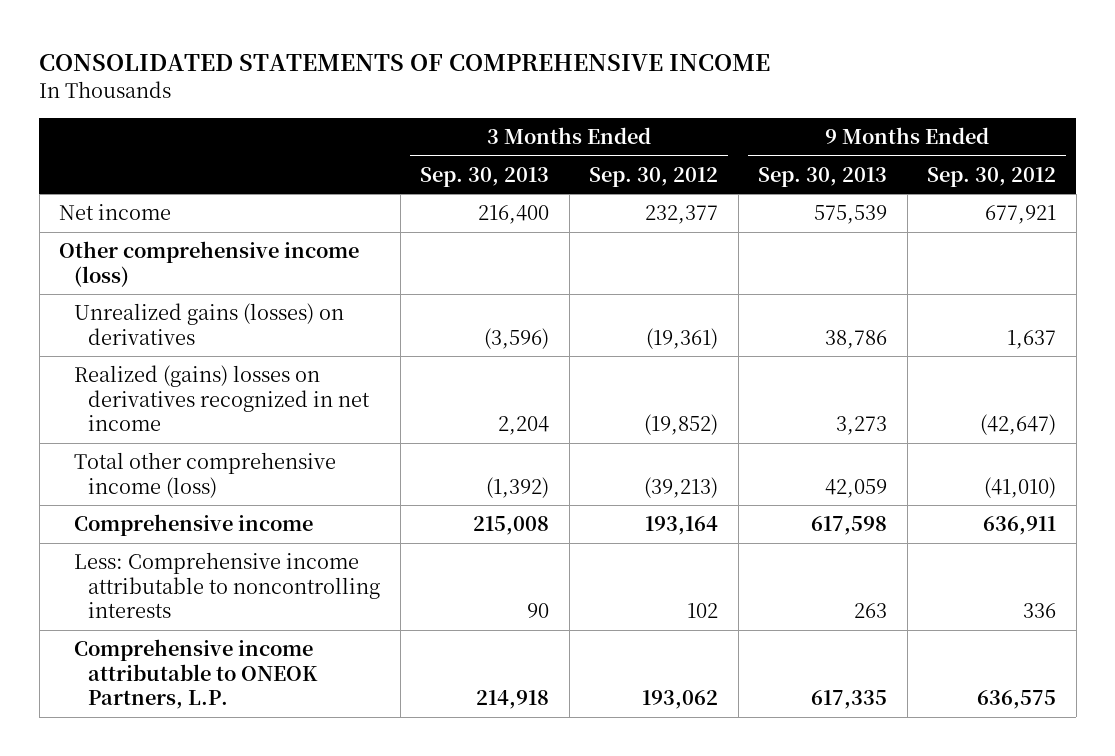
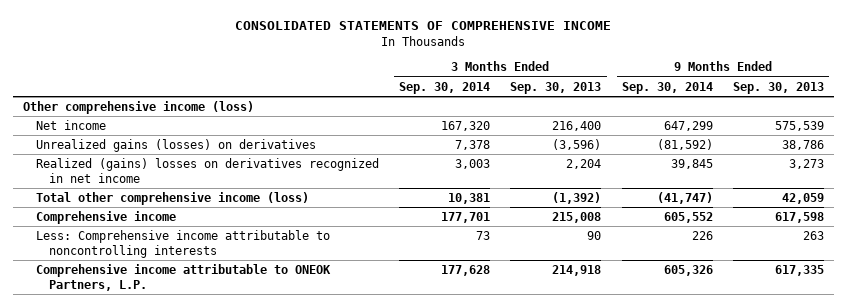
- | 3 Months Ended Sep. 30, 2013 | 3 Months Ended Sep. 30, 2012 | 9 Months Ended Sep. 30, 2013 | 9 Months Ended Sep. 30, 2012
+ | 3 Months Ended Sep. 30, 2014 | 3 Months Ended Sep. 30, 2013 | 9 Months Ended Sep. 30, 2014 | 9 Months Ended Sep. 30, 2013
moved down: Net income | 167,320 | 216,400 | 647,299 | 575,539

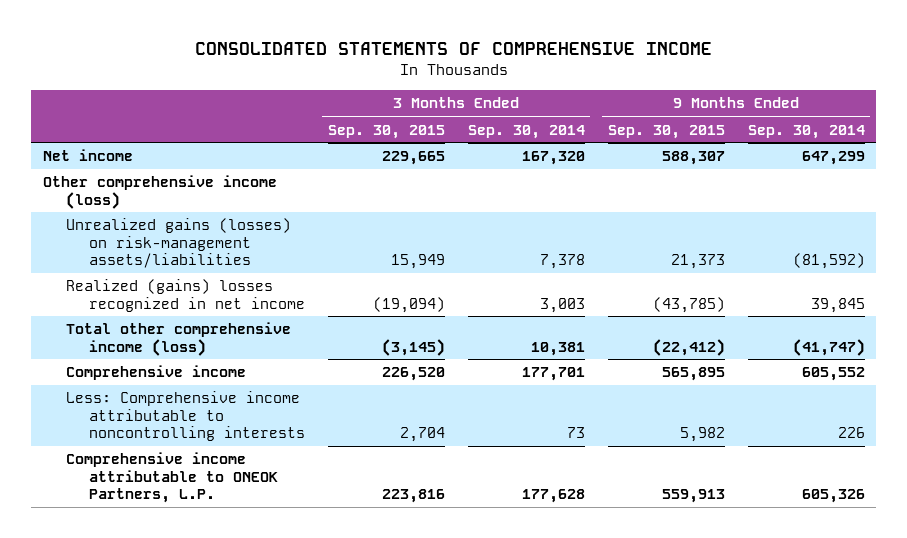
- | 3 Months Ended Sep. 30, 2014 | 3 Months Ended Sep. 30, 2013 | 9 Months Ended Sep. 30, 2014 | 9 Months Ended Sep. 30, 2013
+ | 3 Months Ended Sep. 30, 2015 | 3 Months Ended Sep. 30, 2014 | 9 Months Ended Sep. 30, 2015 | 9 Months Ended Sep. 30, 2014
- Unrealized gains (losses) on derivatives | 7,378 | (3,596) | (81,592) | 38,786
- Realized (gains) losses on derivatives recognized in net income | 3,003 | 2,204 | 39,845 | 3,273
moved down: Other comprehensive income (loss)
+ Unrealized gains (losses) on risk-management assets/liabilities | 15,949 | 7,378 | 21,373 | (81,592)
+ Realized (gains) losses recognized in net income | (19,094) | 3,003 | (43,785) | 39,845

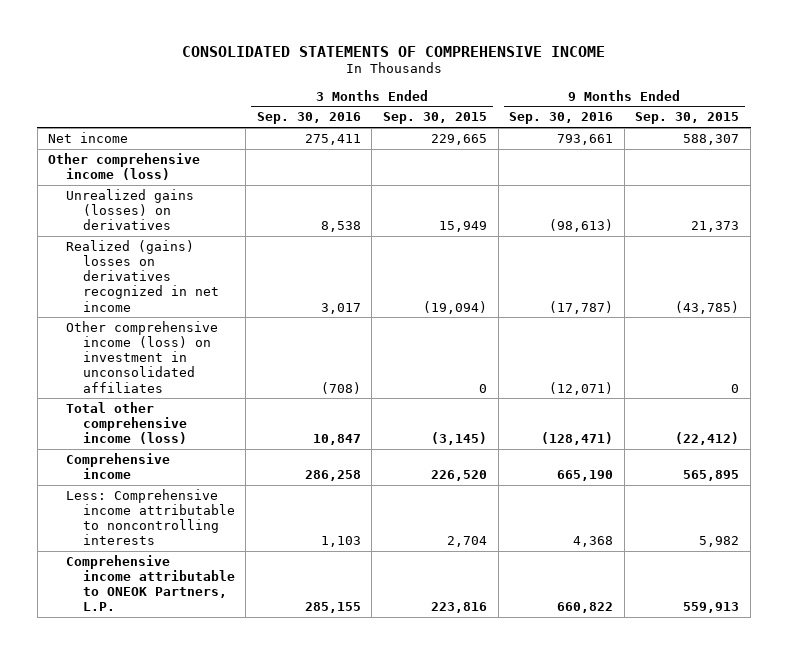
- | 3 Months Ended Sep. 30, 2015 | 3 Months Ended Sep. 30, 2014 | 9 Months Ended Sep. 30, 2015 | 9 Months Ended Sep. 30, 2014
+ | 3 Months Ended Sep. 30, 2016 | 3 Months Ended Sep. 30, 2015 | 9 Months Ended Sep. 30, 2016 | 9 Months Ended Sep. 30, 2015
- Unrealized gains (losses) on risk-management assets/liabilities | 15,949 | 7,378 | 21,373 | (81,592)
- Realized (gains) losses recognized in net income | (19,094) | 3,003 | (43,785) | 39,845
+ Unrealized gains (losses) on derivatives | 8,538 | 15,949 | (98,613) | 21,373
+ Realized (gains) losses on derivatives recognized in net income | 3,017 | (19,094) | (17,787) | (43,785)
+ Other comprehensive income (loss) on investment in unconsolidated affiliates | (708) | 0 | (12,071) | 0

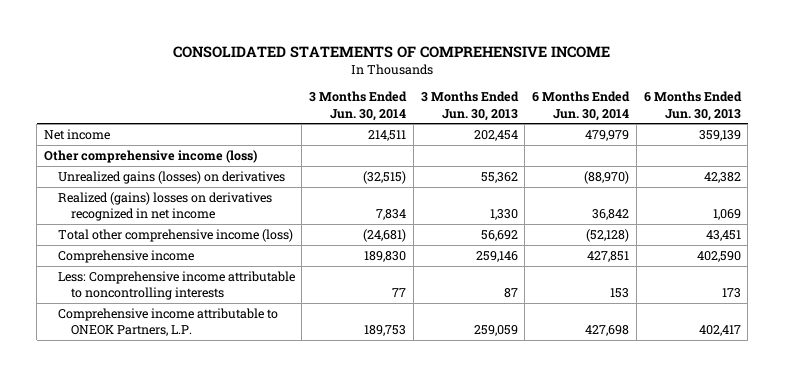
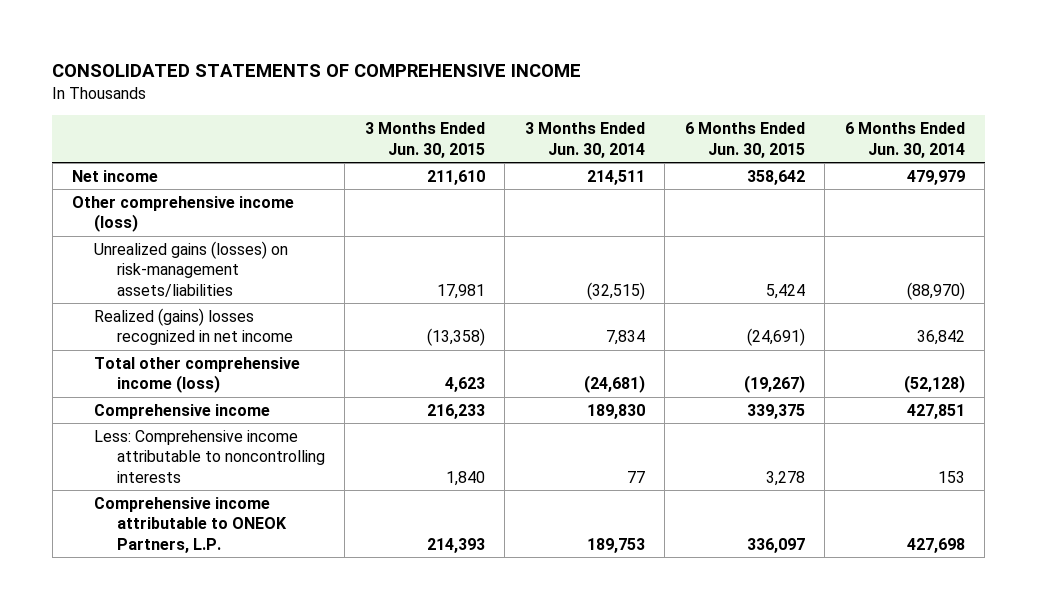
- | 3 Months Ended Jun. 30, 2014 | 3 Months Ended Jun. 30, 2013 | 6 Months Ended Jun. 30, 2014 | 6 Months Ended Jun. 30, 2013
+ | 3 Months Ended Jun. 30, 2015 | 3 Months Ended Jun. 30, 2014 | 6 Months Ended Jun. 30, 2015 | 6 Months Ended Jun. 30, 2014
- Unrealized gains (losses) on derivatives | (32,515) | 55,362 | (88,970) | 42,382
- Realized (gains) losses on derivatives recognized in net income | 7,834 | 1,330 | 36,842 | 1,069
+ Unrealized gains (losses) on risk-management assets/liabilities | 17,981 | (32,515) | 5,424 | (88,970)
+ Realized (gains) losses recognized in net income | (13,358) | 7,834 | (24,691) | 36,842

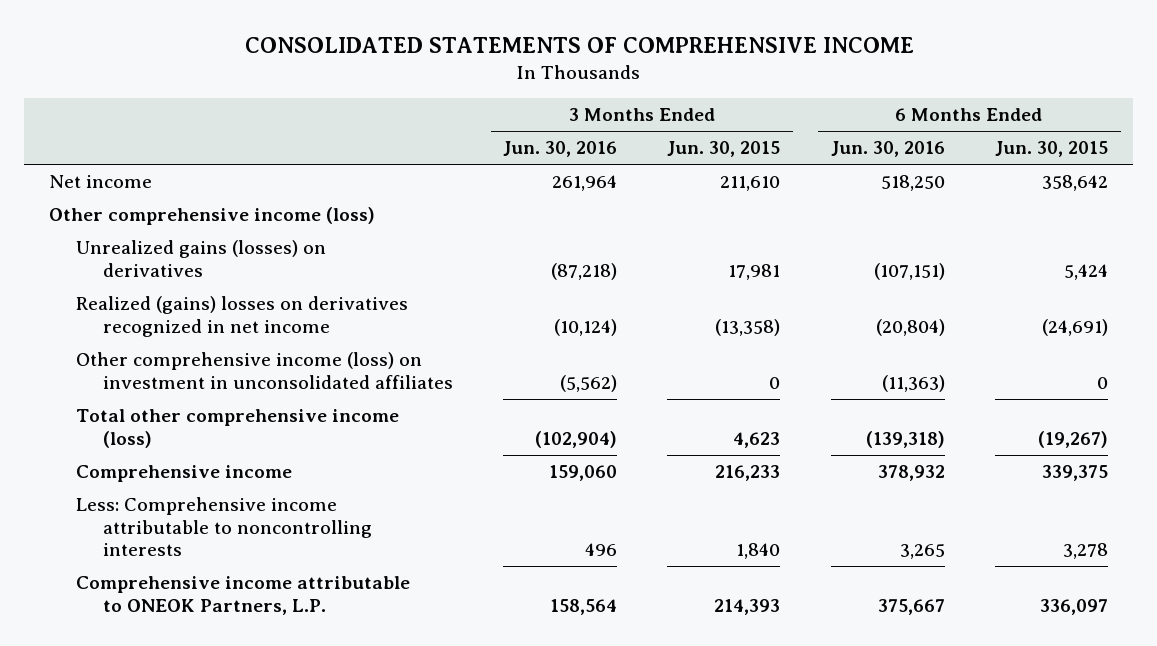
- | 3 Months Ended Jun. 30, 2015 | 3 Months Ended Jun. 30, 2014 | 6 Months Ended Jun. 30, 2015 | 6 Months Ended Jun. 30, 2014
+ | 3 Months Ended Jun. 30, 2016 | 3 Months Ended Jun. 30, 2015 | 6 Months Ended Jun. 30, 2016 | 6 Months Ended Jun. 30, 2015
- Unrealized gains (losses) on risk-management assets/liabilities | 17,981 | (32,515) | 5,424 | (88,970)
- Realized (gains) losses recognized in net income | (13,358) | 7,834 | (24,691) | 36,842
+ Unrealized gains (losses) on derivatives | (87,218) | 17,981 | (107,151) | 5,424
+ Realized (gains) losses on derivatives recognized in net income | (10,124) | (13,358) | (20,804) | (24,691)
+ Other comprehensive income (loss) on investment in unconsolidated affiliates | (5,562) | 0 | (11,363) | 0

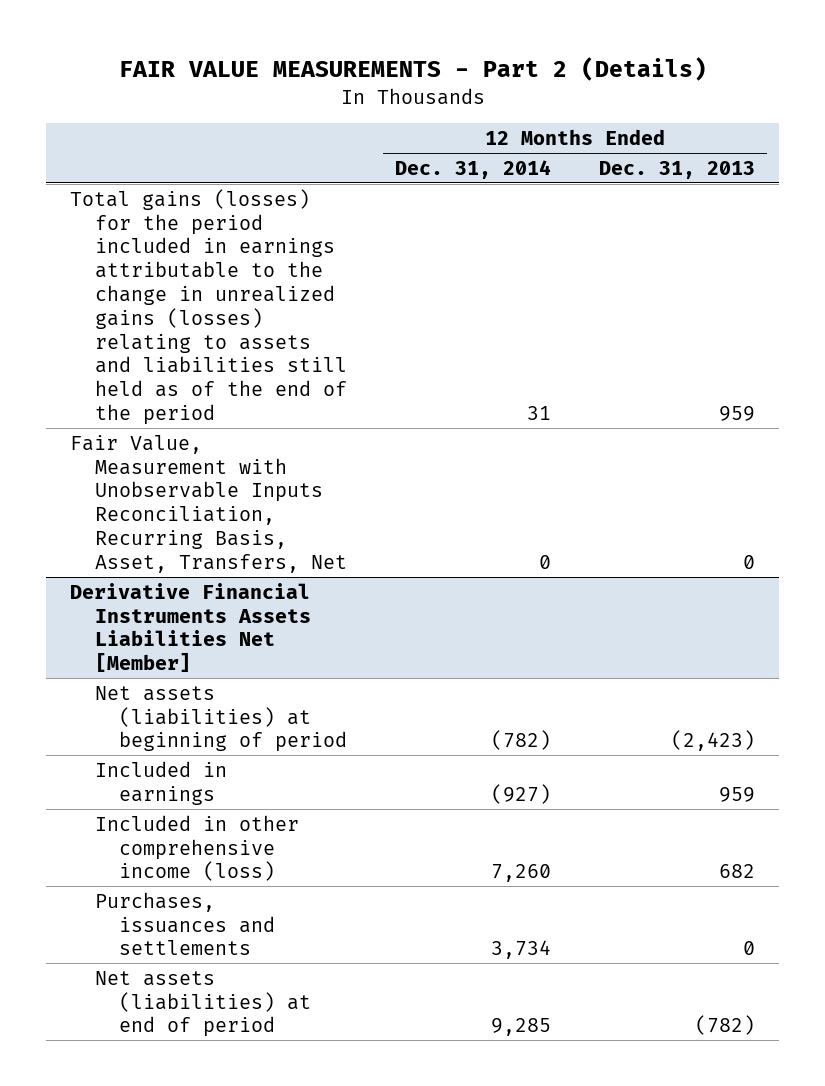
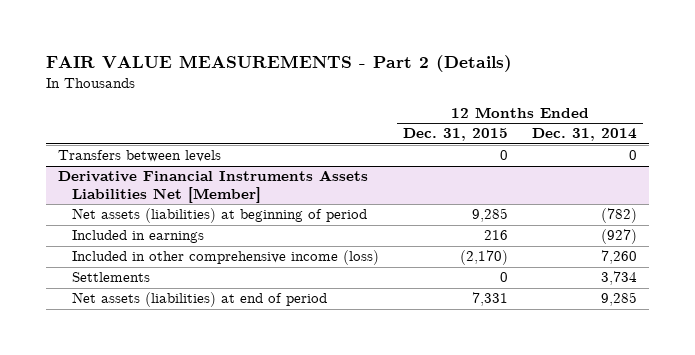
- | 12 Months Ended Dec. 31, 2014 | 12 Months Ended Dec. 31, 2013
+ | 12 Months Ended Dec. 31, 2015 | 12 Months Ended Dec. 31, 2014
- Total gains (losses) for the period included in earnings attributable to the change in unrealized gains (losses) relating to assets and liabilities still held as of the end of the period | 31 | 959
- Fair Value, Measurement with Unobservable Inputs Reconciliation, Recurring Basis, Asset, Transfers, Net | 0 | 0
+ Transfers between levels | 0 | 0
@ Derivative Financial Instruments Assets Liabilities Net [Member]
- Purchases, issuances and settlements | 3,734 | 0
+ Settlements | 0 | 3,734

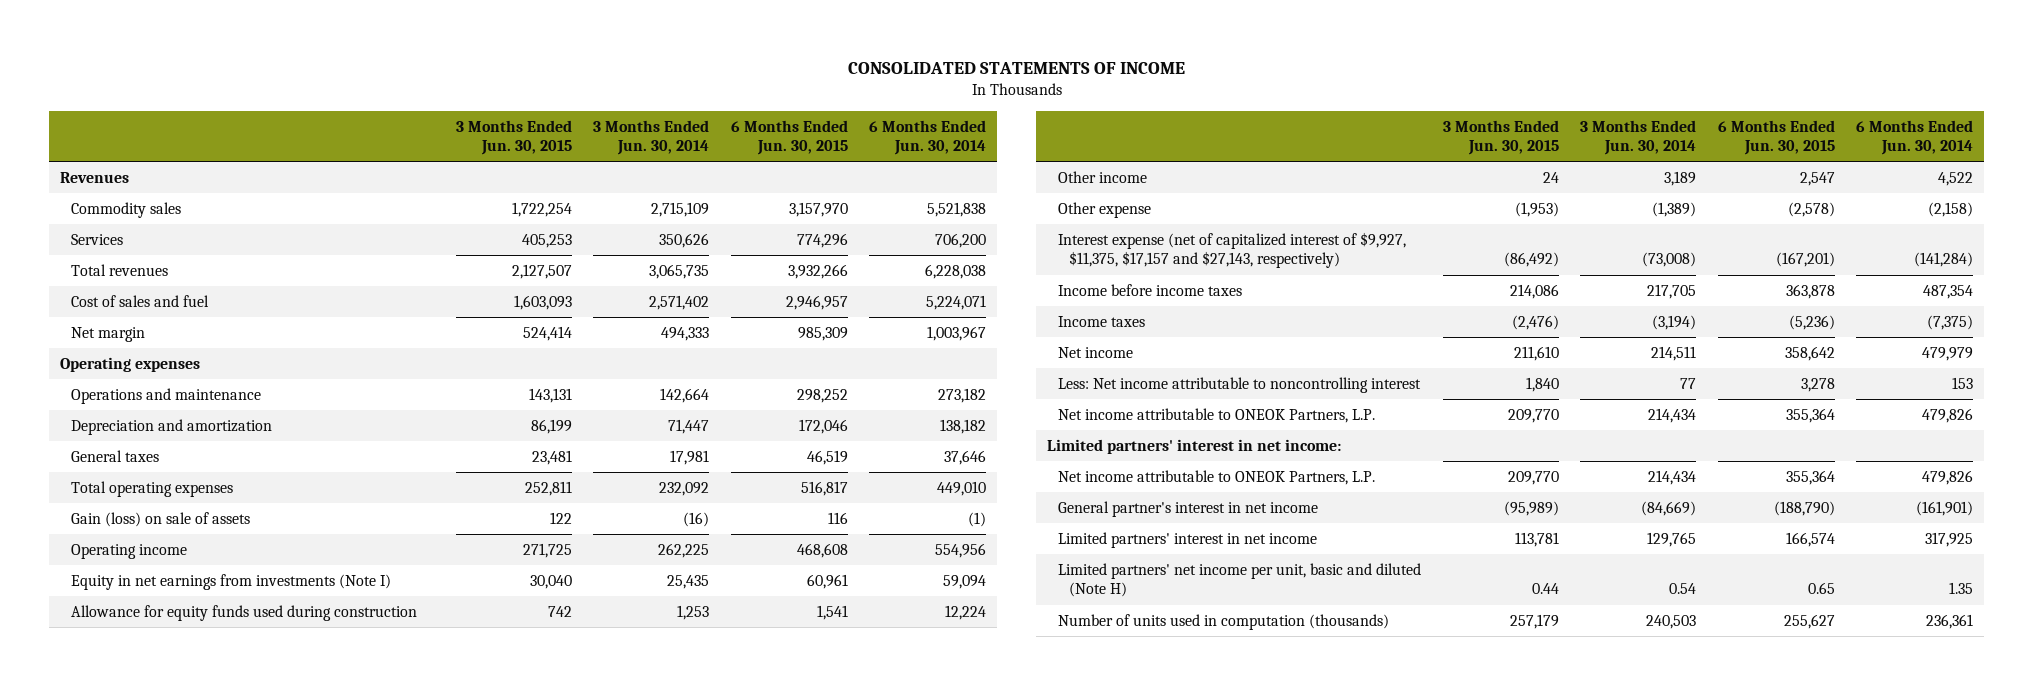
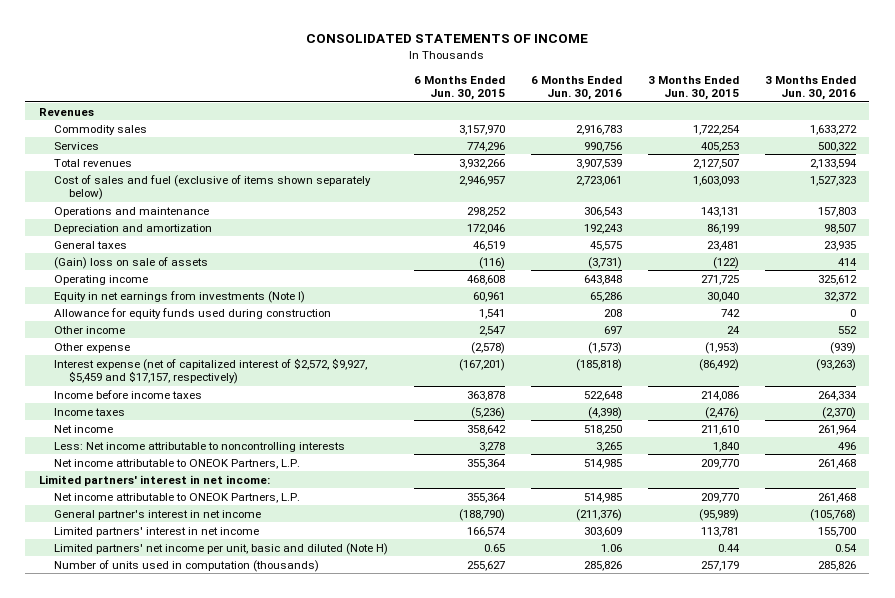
- | 3 Months Ended Jun. 30, 2015 | 3 Months Ended Jun. 30, 2014 | 6 Months Ended Jun. 30, 2015 | 6 Months Ended Jun. 30, 2014
+ | 6 Months Ended Jun. 30, 2015 | 6 Months Ended Jun. 30, 2016 | 3 Months Ended Jun. 30, 2015 | 3 Months Ended Jun. 30, 2016
- Cost of sales and fuel | 1,603,093 | 2,571,402 | 2,946,957 | 5,224,071
- Net margin | 524,414 | 494,333 | 985,309 | 1,003,967
- Operating expenses
+ Cost of sales and fuel (exclusive of items shown separately below) | 2,946,957 | 2,723,061 | 1,603,093 | 1,527,323
- Total operating expenses | 252,811 | 232,092 | 516,817 | 449,010
- Gain (loss) on sale of assets | 122 | (16) | 116 | (1)
+ (Gain) loss on sale of assets | (116) | (3,731) | (122) | 414
- Interest expense (net of capitalized interest of $9,927, $11,375, $17,157 and $27,143, respectively) | (86,492) | (73,008) | (167,201) | (141,284)
+ Interest expense (net of capitalized interest of $2,572, $9,927, $5,459 and $17,157, respectively) | (167,201) | (185,818) | (86,492) | (93,263)
- Less: Net income attributable to noncontrolling interest | 1,840 | 77 | 3,278 | 153
+ Less: Net income attributable to noncontrolling interests | 3,278 | 3,265 | 1,840 | 496

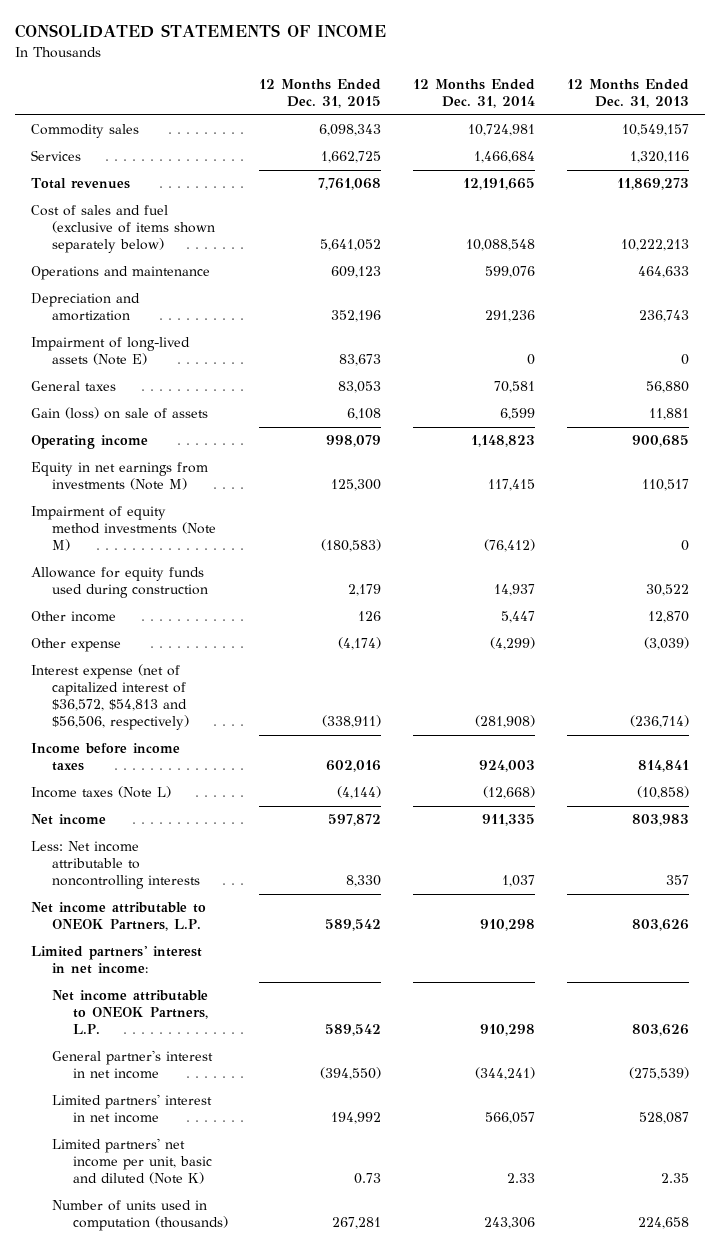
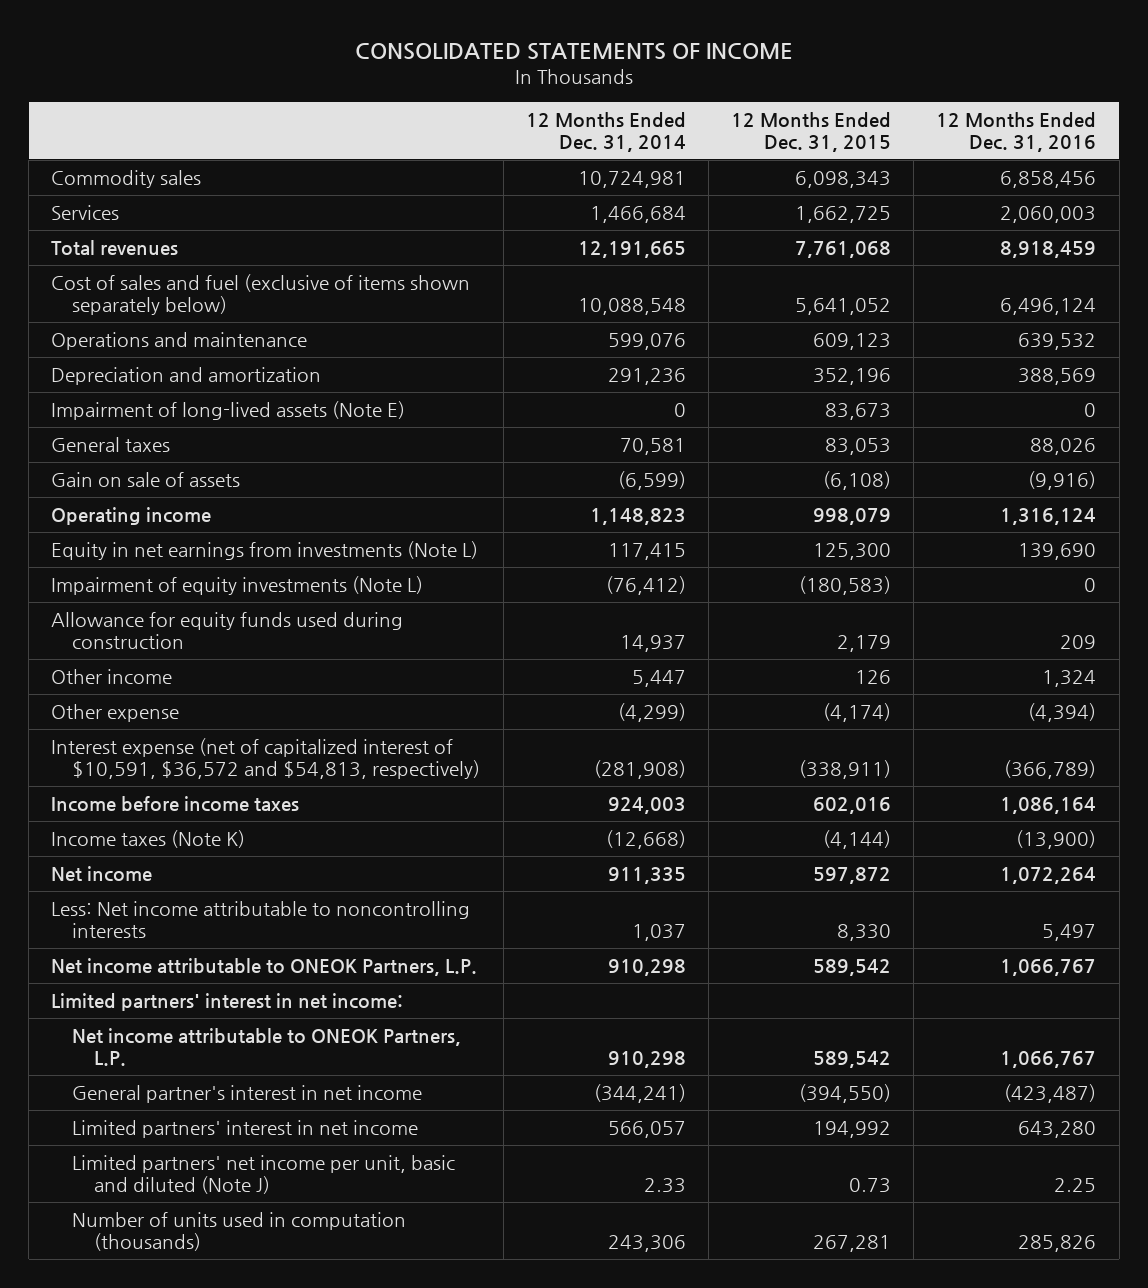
- | 12 Months Ended Dec. 31, 2015 | 12 Months Ended Dec. 31, 2014 | 12 Months Ended Dec. 31, 2013
+ | 12 Months Ended Dec. 31, 2014 | 12 Months Ended Dec. 31, 2015 | 12 Months Ended Dec. 31, 2016
- Gain (loss) on sale of assets | 6,108 | 6,599 | 11,881
+ Gain on sale of assets | (6,599) | (6,108) | (9,916)
- Equity in net earnings from investments (Note M) | 125,300 | 117,415 | 110,517
- Impairment of equity method investments (Note M) | (180,583) | (76,412) | 0
+ Equity in net earnings from investments (Note L) | 117,415 | 125,300 | 139,690
+ Impairment of equity investments (Note L) | (76,412) | (180,583) | 0
- Interest expense (net of capitalized interest of $36,572, $54,813 and $56,506, respectively) | (338,911) | (281,908) | (236,714)
+ Interest expense (net of capitalized interest of $10,591, $36,572 and $54,813, respectively) | (281,908) | (338,911) | (366,789)
- Income taxes (Note L) | (4,144) | (12,668) | (10,858)
+ Income taxes (Note K) | (12,668) | (4,144) | (13,900)
- Limited partners' net income per unit, basic and diluted (Note K) | 0.73 | 2.33 | 2.35
+ Limited partners' net income per unit, basic and diluted (Note J) | 2.33 | 0.73 | 2.25

